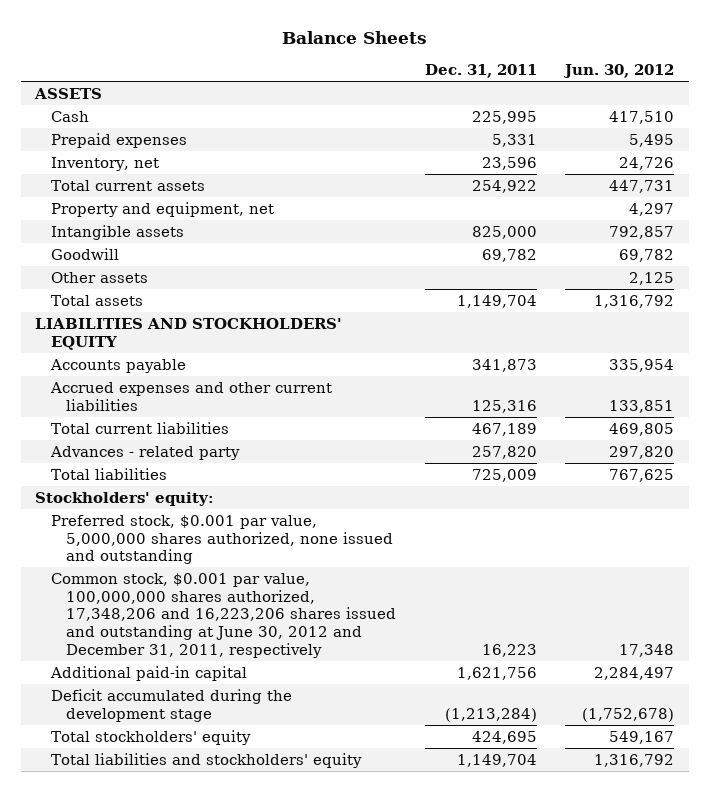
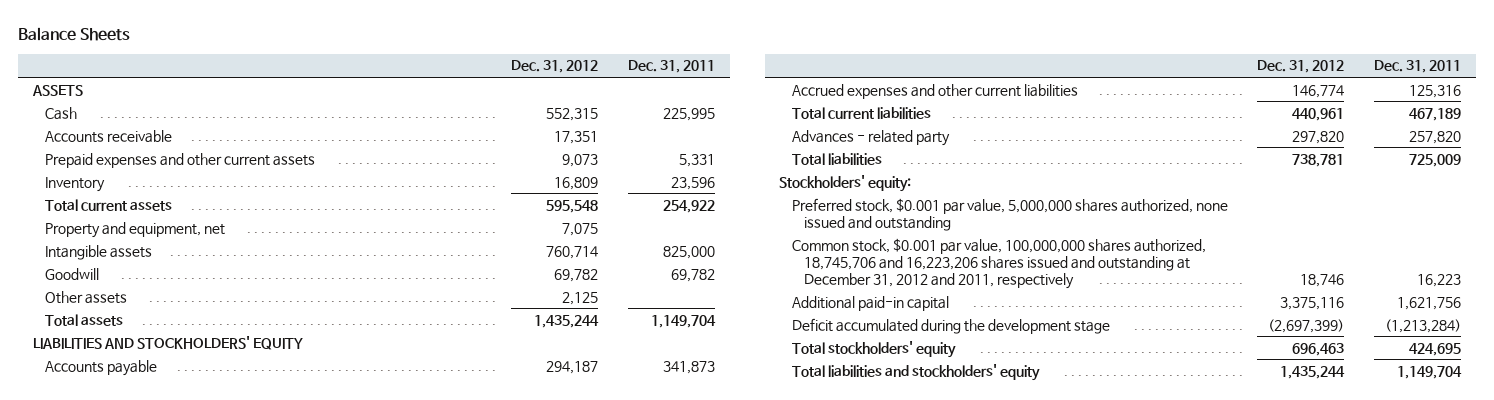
- | Dec. 31, 2011 | Jun. 30, 2012
+ | Dec. 31, 2012 | Dec. 31, 2011
- Prepaid expenses | 5,331 | 5,495
- Inventory, net | 23,596 | 24,726
+ Accounts receivable | 17,351 |
+ Prepaid expenses and other current assets | 9,073 | 5,331
+ Inventory | 16,809 | 23,596
- Common stock, $0.001 par value, 100,000,000 shares authorized, 17,348,206 and 16,223,206 shares issued and outstanding at June 30, 2012 and December 31, 2011, respectively | 16,223 | 17,348
+ Common stock, $0.001 par value, 100,000,000 shares authorized, 18,745,706 and 16,223,206 shares issued and outstanding at December 31, 2012 and 2011, respectively | 18,746 | 16,223

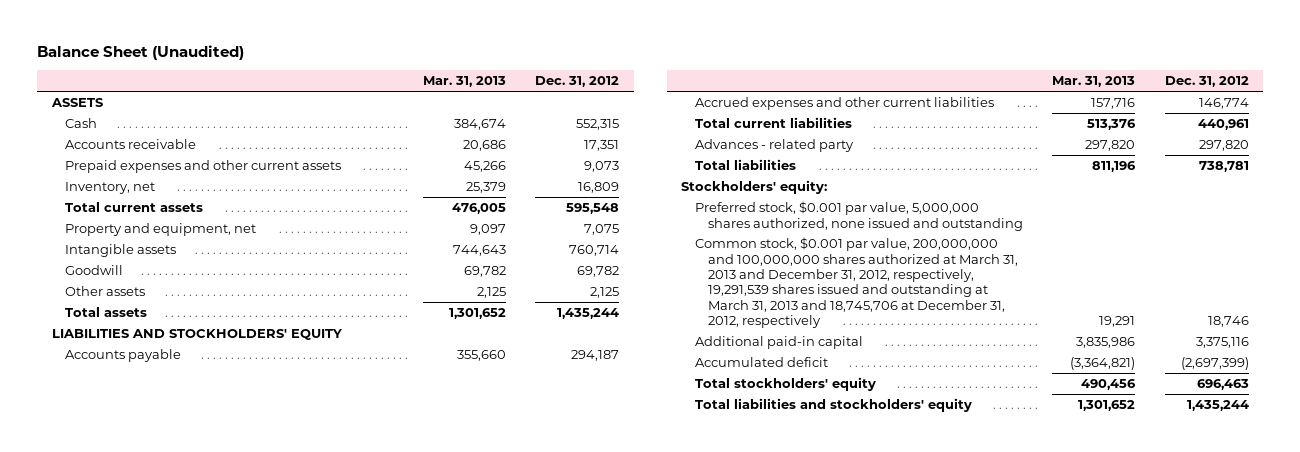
- Balance Sheets
+ Balance Sheet (Unaudited)
- | Dec. 31, 2012 | Dec. 31, 2011
+ | Mar. 31, 2013 | Dec. 31, 2012
- Inventory | 16,809 | 23,596
+ Inventory, net | 25,379 | 16,809
- Common stock, $0.001 par value, 100,000,000 shares authorized, 18,745,706 and 16,223,206 shares issued and outstanding at December 31, 2012 and 2011, respectively | 18,746 | 16,223
+ Common stock, $0.001 par value, 200,000,000 and 100,000,000 shares authorized at March 31, 2013 and December 31, 2012, respectively, 19,291,539 shares issued and outstanding at March 31, 2013 and 18,745,706 at December 31, 2012, respectively | 19,291 | 18,746
- Deficit accumulated during the development stage | (2,697,399) | (1,213,284)
+ Accumulated deficit | (3,364,821) | (2,697,399)

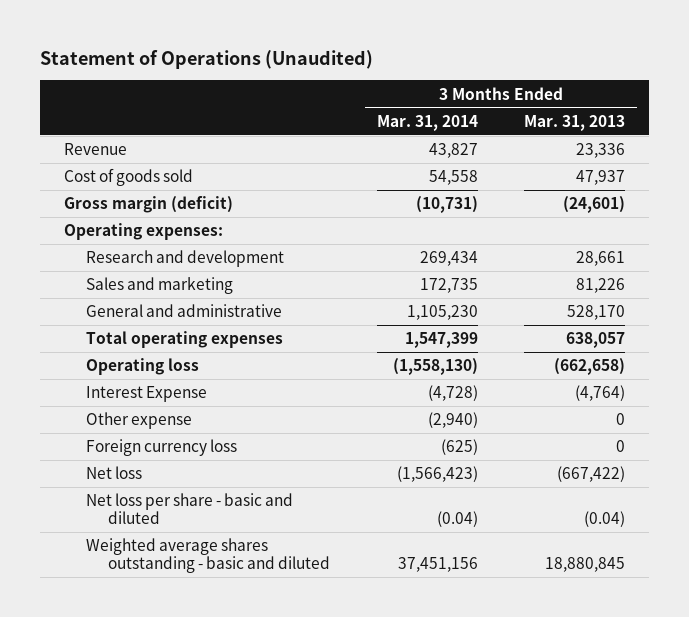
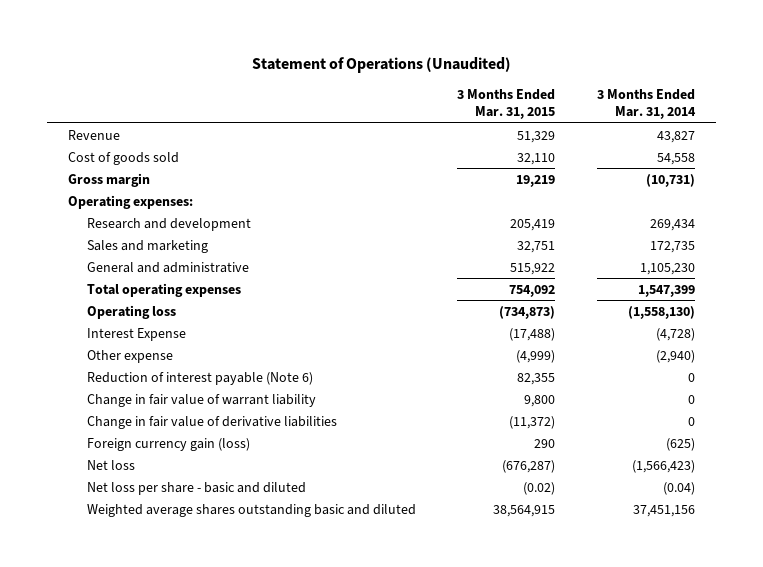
- | 3 Months Ended Mar. 31, 2014 | 3 Months Ended Mar. 31, 2013
+ | 3 Months Ended Mar. 31, 2015 | 3 Months Ended Mar. 31, 2014
- Gross margin (deficit) | (10,731) | (24,601)
+ Gross margin | 19,219 | (10,731)
- Foreign currency loss | (625) | 0
+ Reduction of interest payable (Note 6) | 82,355 | 0
+ Change in fair value of warrant liability | 9,800 | 0
+ Change in fair value of derivative liabilities | (11,372) | 0
+ Foreign currency gain (loss) | 290 | (625)
- Weighted average shares outstanding - basic and diluted | 37,451,156 | 18,880,845
+ Weighted average shares outstanding basic and diluted | 38,564,915 | 37,451,156

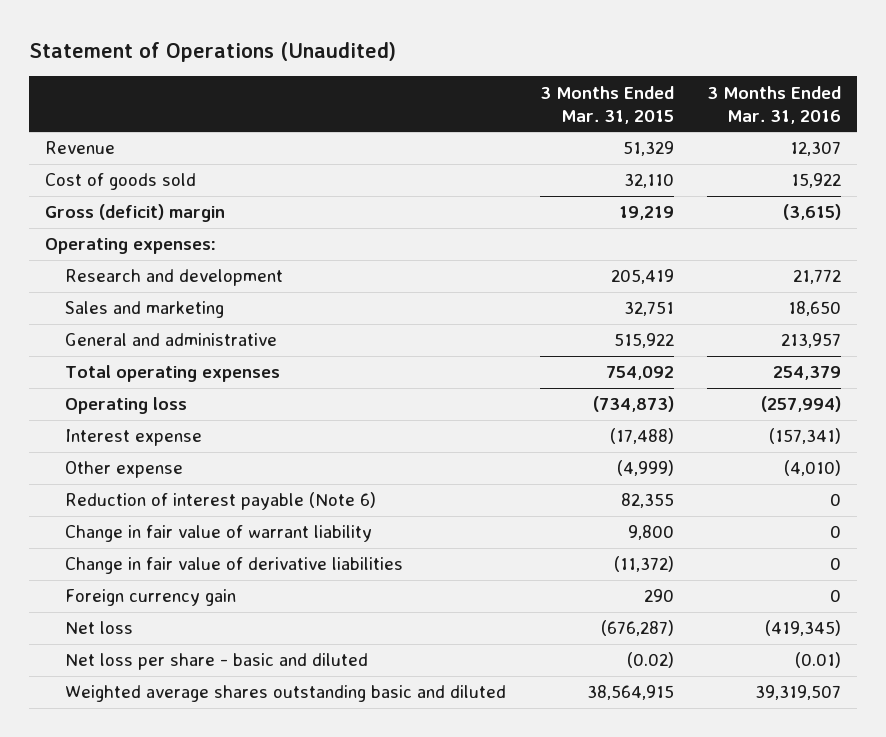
- | 3 Months Ended Mar. 31, 2015 | 3 Months Ended Mar. 31, 2014
+ | 3 Months Ended Mar. 31, 2015 | 3 Months Ended Mar. 31, 2016
- Gross margin | 19,219 | (10,731)
+ Gross (deficit) margin | 19,219 | (3,615)
- Interest Expense | (17,488) | (4,728)
+ Interest expense | (17,488) | (157,341)
- Foreign currency gain (loss) | 290 | (625)
+ Foreign currency gain | 290 | 0

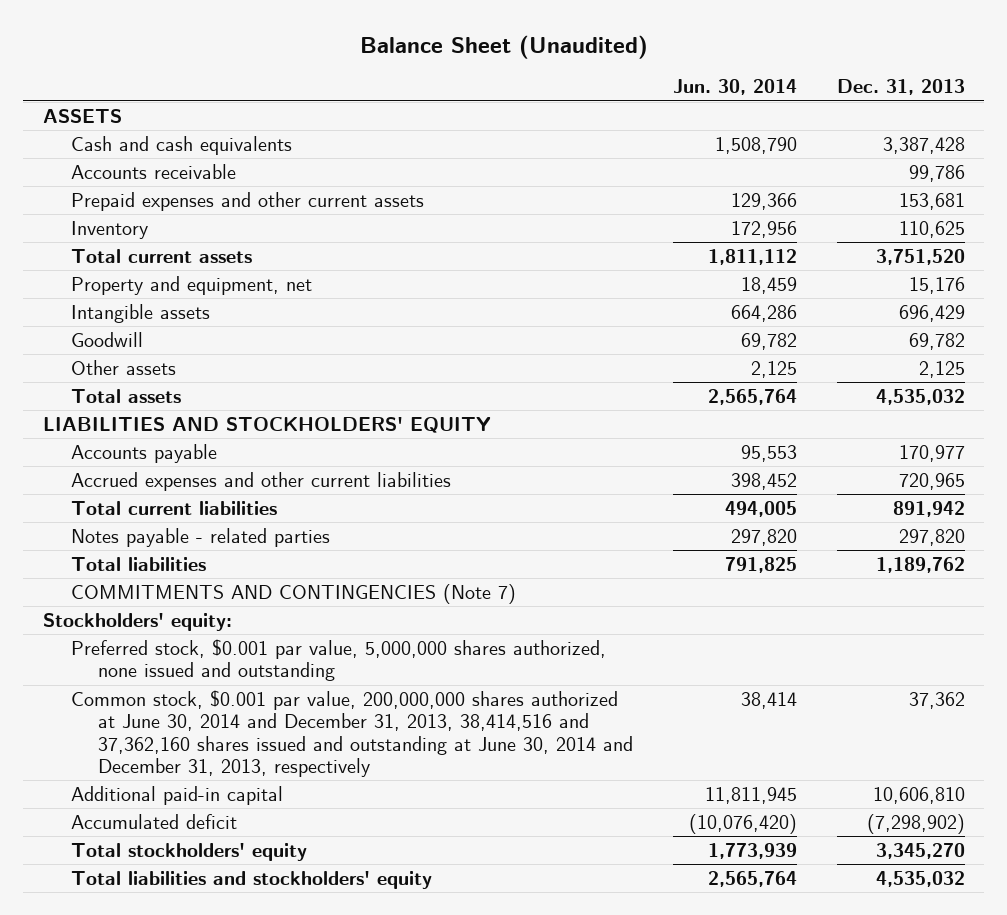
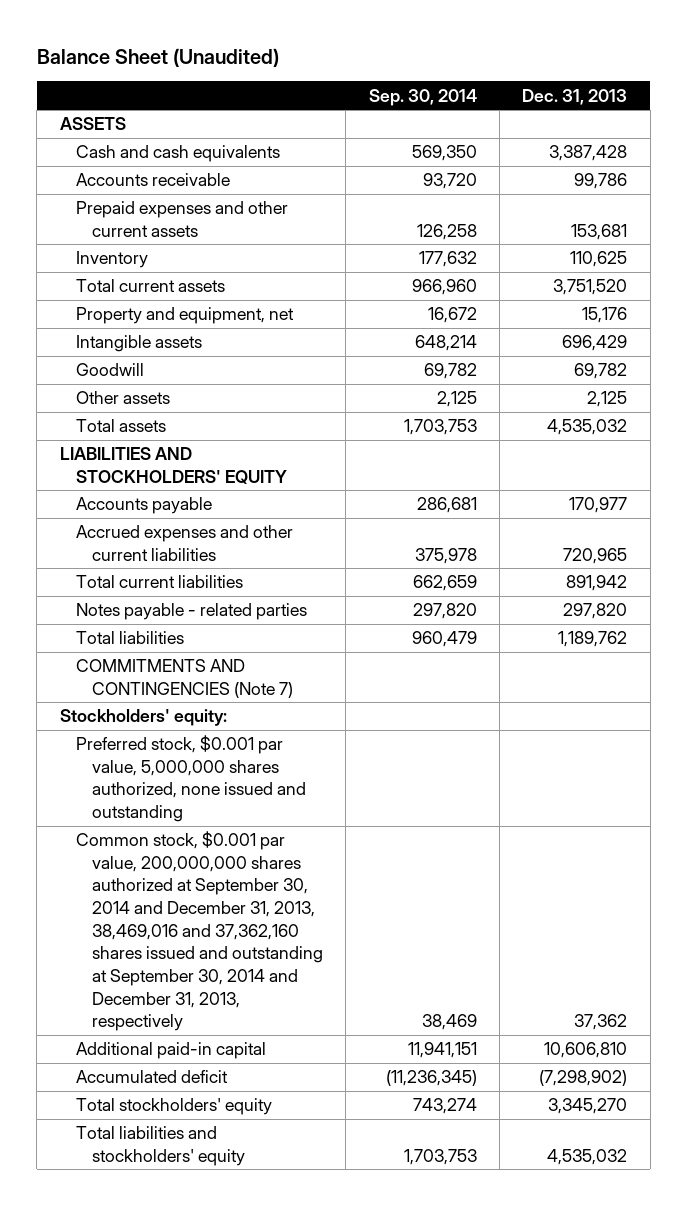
- | Jun. 30, 2014 | Dec. 31, 2013
+ | Sep. 30, 2014 | Dec. 31, 2013
- Common stock, $0.001 par value, 200,000,000 shares authorized at June 30, 2014 and December 31, 2013, 38,414,516 and 37,362,160 shares issued and outstanding at June 30, 2014 and December 31, 2013, respectively | 38,414 | 37,362
+ Common stock, $0.001 par value, 200,000,000 shares authorized at September 30, 2014 and December 31, 2013, 38,469,016 and 37,362,160 shares issued and outstanding at September 30, 2014 and December 31, 2013, respectively | 38,469 | 37,362

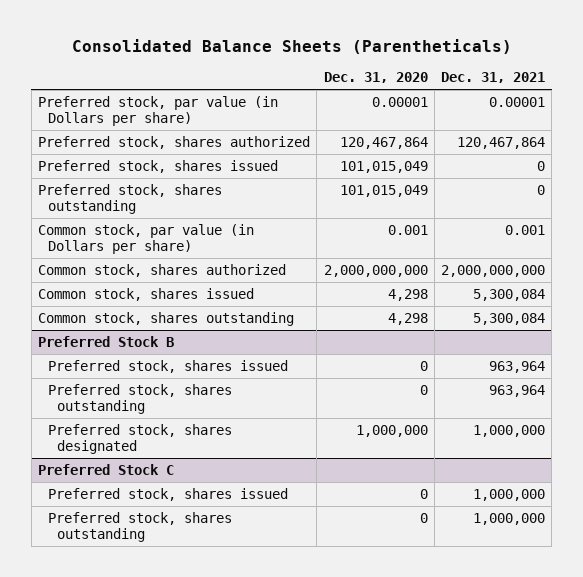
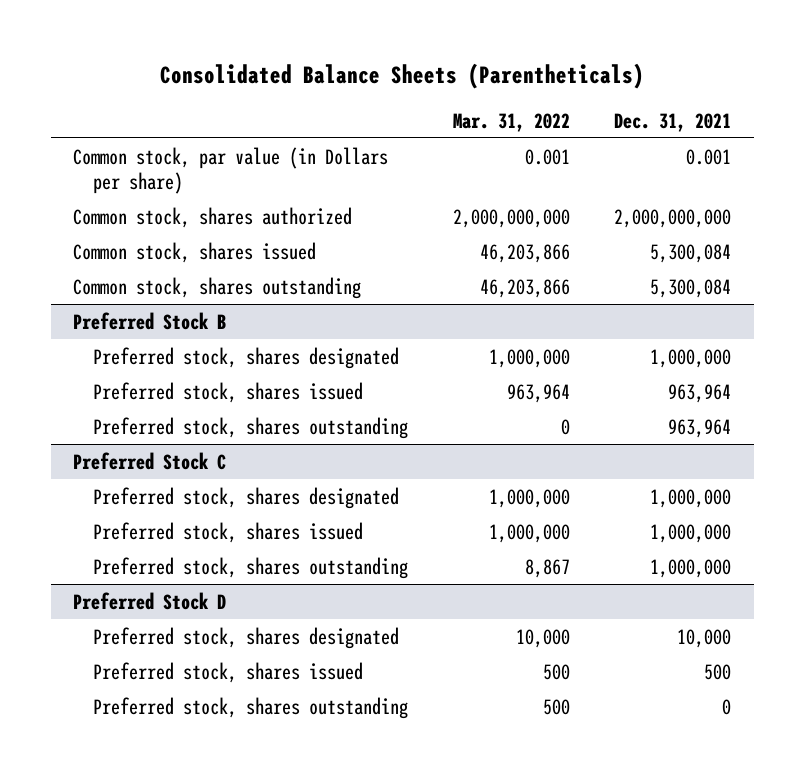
- | Dec. 31, 2020 | Dec. 31, 2021
+ | Mar. 31, 2022 | Dec. 31, 2021
- Preferred stock, par value (in Dollars per share) | 0.00001 | 0.00001
- Preferred stock, shares authorized | 120,467,864 | 120,467,864
- Preferred stock, shares issued | 101,015,049 | 0
- Preferred stock, shares outstanding | 101,015,049 | 0
@ Preferred Stock B
moved up: Preferred stock, shares designated | 1,000,000 | 1,000,000
@ Preferred Stock C
+ Preferred stock, shares designated | 1,000,000 | 1,000,000
+ Preferred Stock D
+ Preferred stock, shares designated | 10,000 | 10,000
+ Preferred stock, shares issued | 500 | 500
+ Preferred stock, shares outstanding | 500 | 0

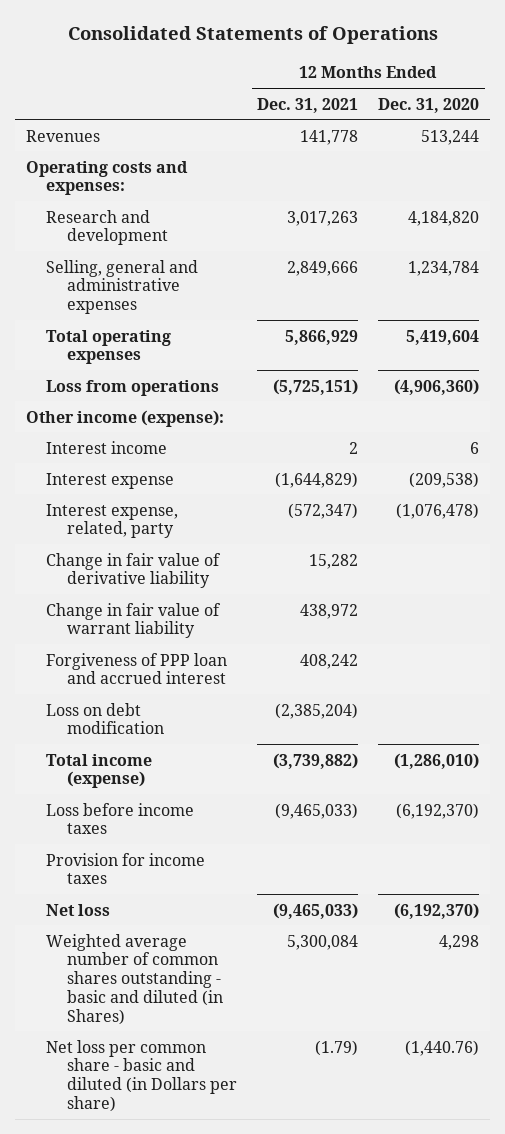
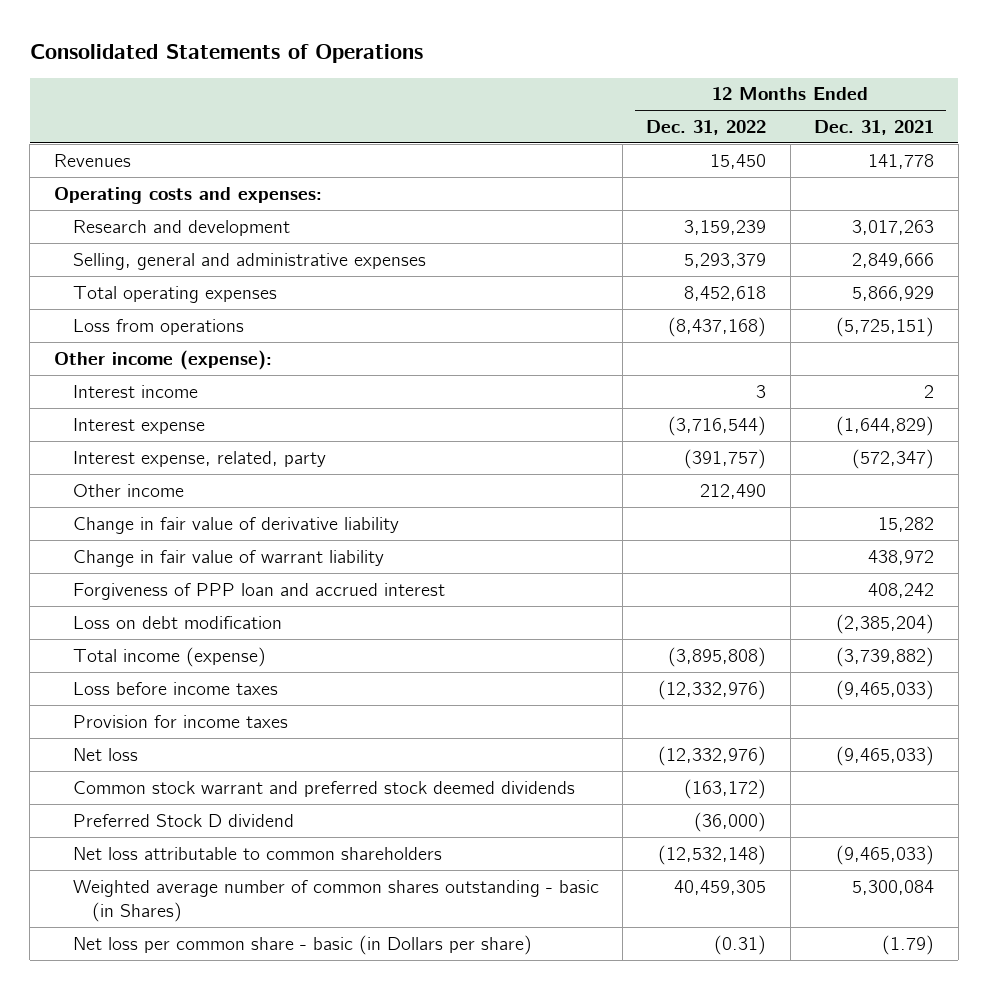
- | 12 Months Ended Dec. 31, 2021 | 12 Months Ended Dec. 31, 2020
+ | 12 Months Ended Dec. 31, 2022 | 12 Months Ended Dec. 31, 2021
+ Other income | 212,490 |
- Weighted average number of common shares outstanding - basic and diluted (in Shares) | 5,300,084 | 4,298
- Net loss per common share - basic and diluted (in Dollars per share) | (1.79) | (1,440.76)
+ Common stock warrant and preferred stock deemed dividends | (163,172) |
+ Preferred Stock D dividend | (36,000) |
+ Net loss attributable to common shareholders | (12,532,148) | (9,465,033)
+ Weighted average number of common shares outstanding - basic (in Shares) | 40,459,305 | 5,300,084
+ Net loss per common share - basic (in Dollars per share) | (0.31) | (1.79)

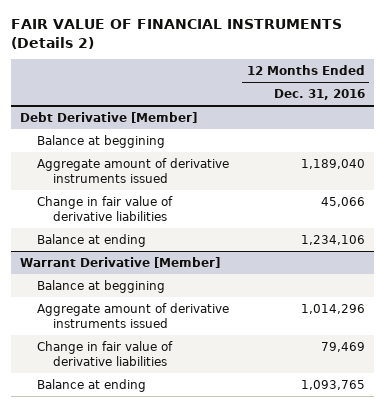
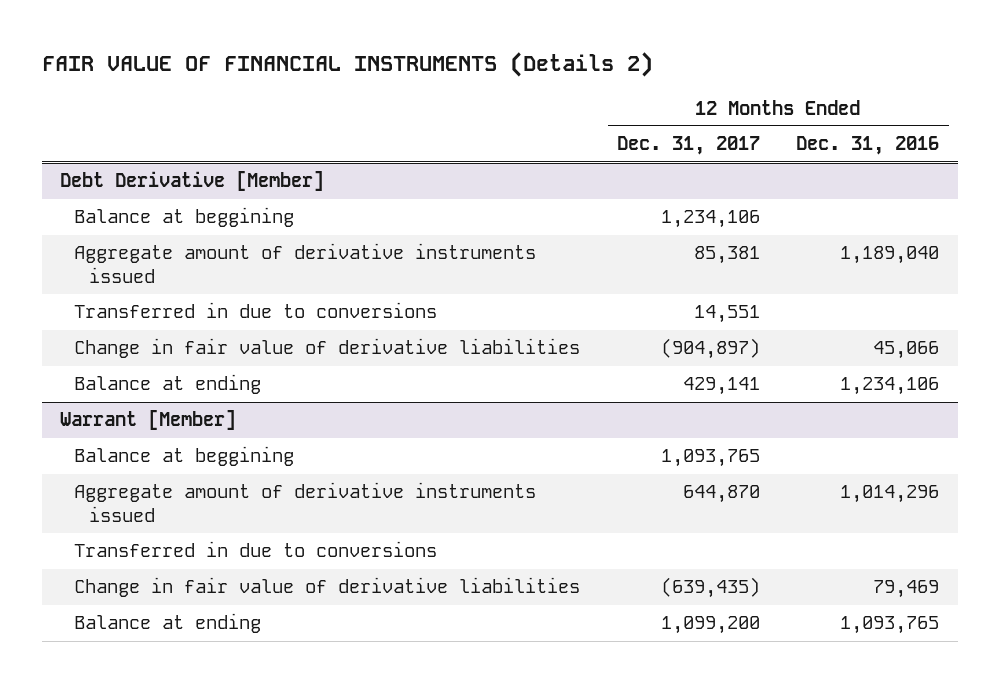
- | 12 Months Ended Dec. 31, 2016
+ | 12 Months Ended Dec. 31, 2017 | 12 Months Ended Dec. 31, 2016
@ Debt Derivative [Member]
+ Transferred in due to conversions | 14,551 |
- Warrant Derivative [Member]
+ Warrant [Member]
+ Transferred in due to conversions

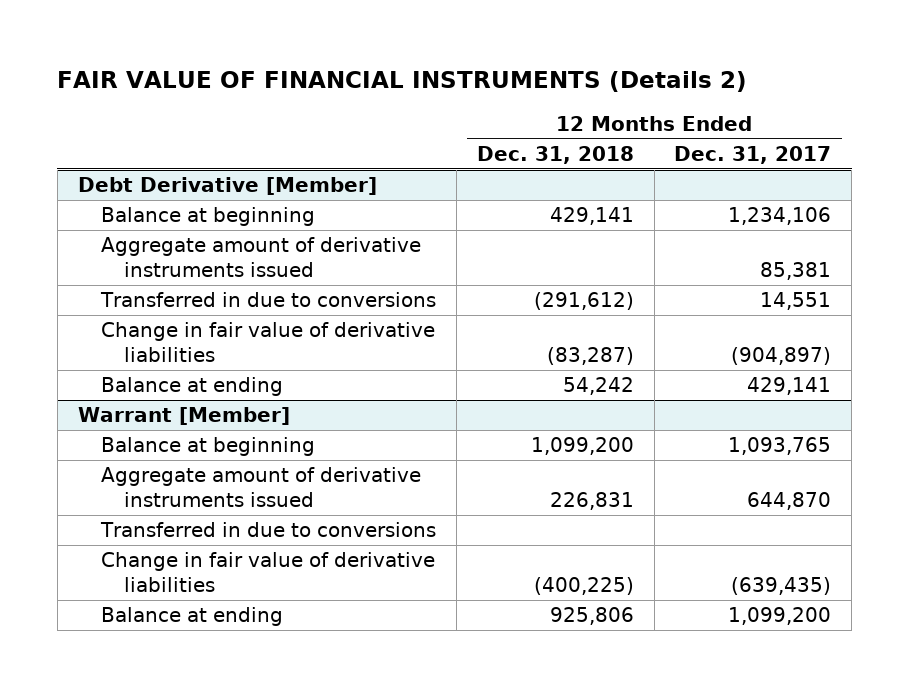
- | 12 Months Ended Dec. 31, 2017 | 12 Months Ended Dec. 31, 2016
+ | 12 Months Ended Dec. 31, 2018 | 12 Months Ended Dec. 31, 2017
@ Debt Derivative [Member]
- Balance at beggining | 1,234,106 |
+ Balance at beginning | 429,141 | 1,234,106
@ Warrant [Member]
- Balance at beggining | 1,093,765 |
+ Balance at beginning | 1,099,200 | 1,093,765

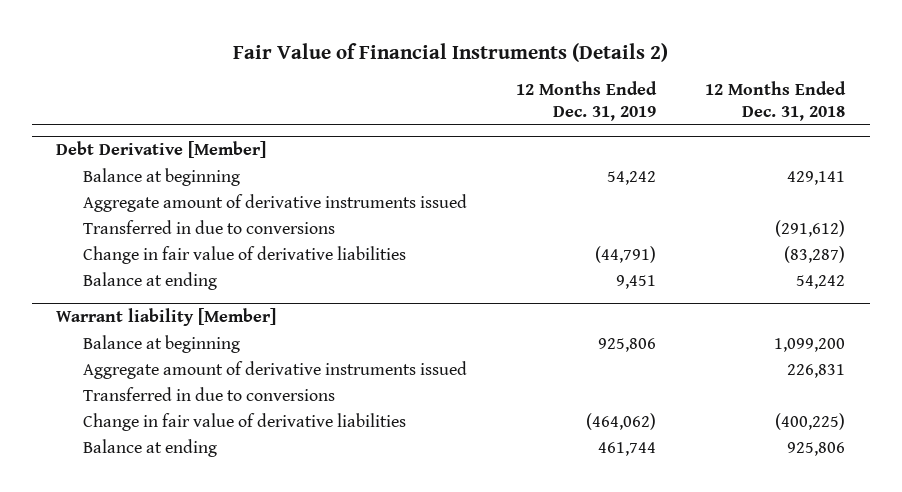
- FAIR VALUE OF FINANCIAL INSTRUMENTS (Details 2)
+ Fair Value of Financial Instruments (Details 2)
- | 12 Months Ended Dec. 31, 2018 | 12 Months Ended Dec. 31, 2017
+ | 12 Months Ended Dec. 31, 2019 | 12 Months Ended Dec. 31, 2018
- Warrant [Member]
+ Warrant liability [Member]

